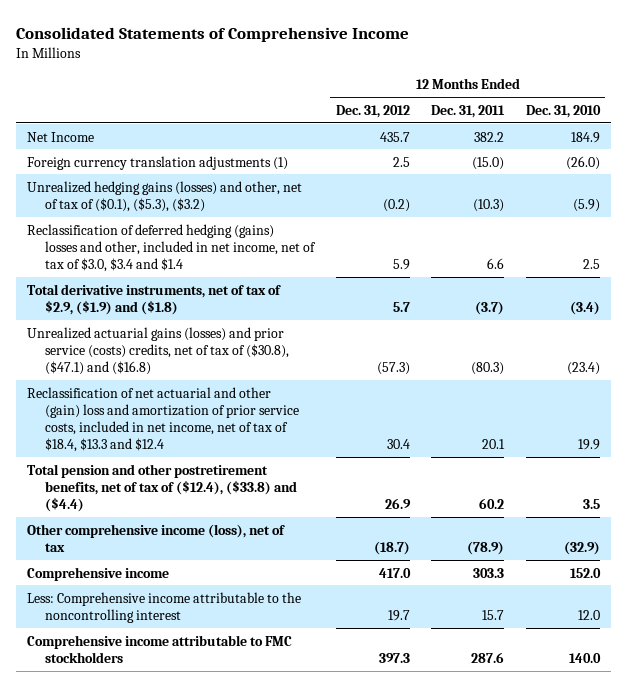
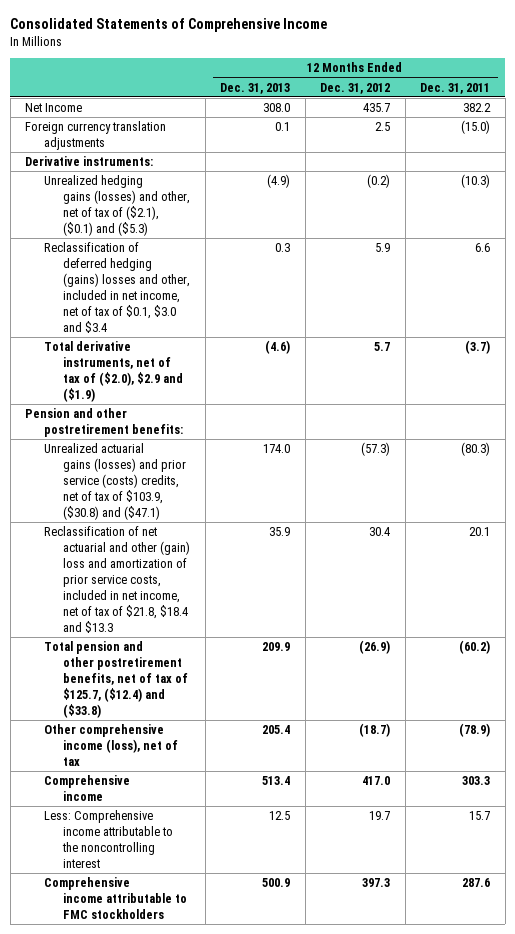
- | 12 Months Ended Dec. 31, 2012 | 12 Months Ended Dec. 31, 2011 | 12 Months Ended Dec. 31, 2010
+ | 12 Months Ended Dec. 31, 2013 | 12 Months Ended Dec. 31, 2012 | 12 Months Ended Dec. 31, 2011
- Foreign currency translation adjustments (1) | 2.5 | (15.0) | (26.0)
- Unrealized hedging gains (losses) and other, net of tax of ($0.1), ($5.3), ($3.2) | (0.2) | (10.3) | (5.9)
- Reclassification of deferred hedging (gains) losses and other, included in net income, net of tax of $3.0, $3.4 and $1.4 | 5.9 | 6.6 | 2.5
- Total derivative instruments, net of tax of $2.9, ($1.9) and ($1.8) | 5.7 | (3.7) | (3.4)
- Unrealized actuarial gains (losses) and prior service (costs) credits, net of tax of ($30.8), ($47.1) and ($16.8) | (57.3) | (80.3) | (23.4)
- Reclassification of net actuarial and other (gain) loss and amortization of prior service costs, included in net income, net of tax of $18.4, $13.3 and $12.4 | 30.4 | 20.1 | 19.9
- Total pension and other postretirement benefits, net of tax of ($12.4), ($33.8) and ($4.4) | 26.9 | 60.2 | 3.5
+ Foreign currency translation adjustments | 0.1 | 2.5 | (15.0)
+ Derivative instruments:
+ Unrealized hedging gains (losses) and other, net of tax of ($2.1), ($0.1) and ($5.3) | (4.9) | (0.2) | (10.3)
+ Reclassification of deferred hedging (gains) losses and other, included in net income, net of tax of $0.1, $3.0 and $3.4 | 0.3 | 5.9 | 6.6
+ Total derivative instruments, net of tax of ($2.0), $2.9 and ($1.9) | (4.6) | 5.7 | (3.7)
+ Pension and other postretirement benefits:
+ Unrealized actuarial gains (losses) and prior service (costs) credits, net of tax of $103.9, ($30.8) and ($47.1) | 174.0 | (57.3) | (80.3)
+ Reclassification of net actuarial and other (gain) loss and amortization of prior service costs, included in net income, net of tax of $21.8, $18.4 and $13.3 | 35.9 | 30.4 | 20.1
+ Total pension and other postretirement benefits, net of tax of $125.7, ($12.4) and ($33.8) | 209.9 | (26.9) | (60.2)

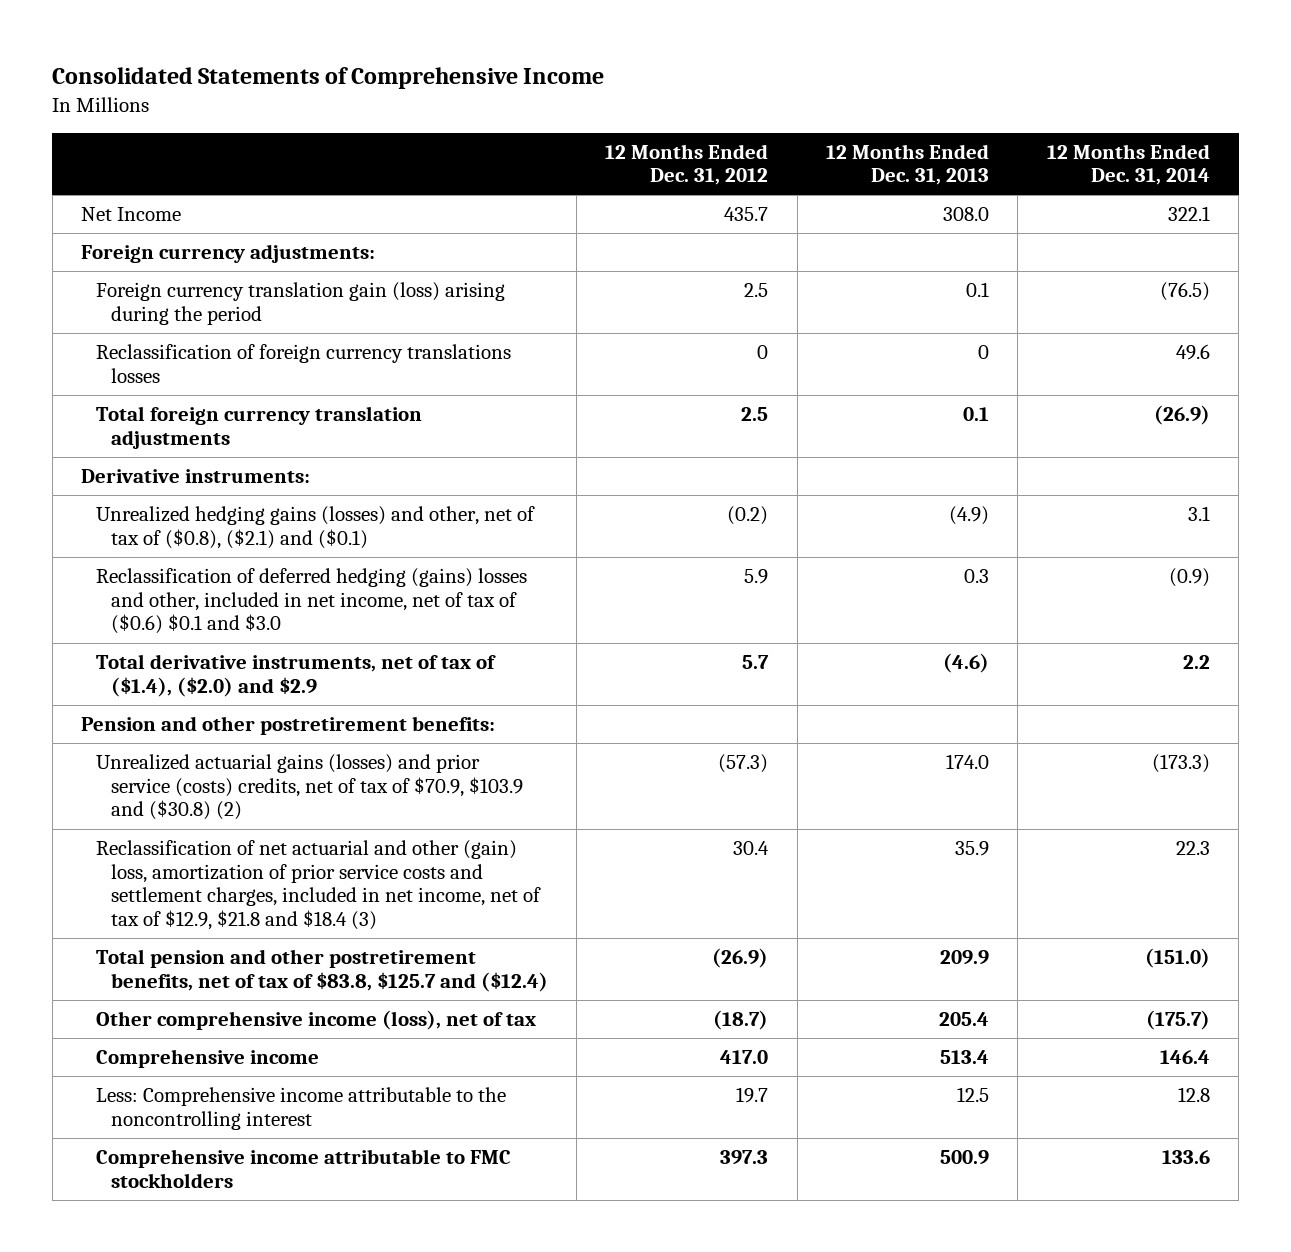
- | 12 Months Ended Dec. 31, 2013 | 12 Months Ended Dec. 31, 2012 | 12 Months Ended Dec. 31, 2011
+ | 12 Months Ended Dec. 31, 2012 | 12 Months Ended Dec. 31, 2013 | 12 Months Ended Dec. 31, 2014
- Foreign currency translation adjustments | 0.1 | 2.5 | (15.0)
+ Foreign currency adjustments:
+ Foreign currency translation gain (loss) arising during the period | 2.5 | 0.1 | (76.5)
+ Reclassification of foreign currency translations losses | 0 | 0 | 49.6
+ Total foreign currency translation adjustments | 2.5 | 0.1 | (26.9)
- Unrealized hedging gains (losses) and other, net of tax of ($2.1), ($0.1) and ($5.3) | (4.9) | (0.2) | (10.3)
- Reclassification of deferred hedging (gains) losses and other, included in net income, net of tax of $0.1, $3.0 and $3.4 | 0.3 | 5.9 | 6.6
- Total derivative instruments, net of tax of ($2.0), $2.9 and ($1.9) | (4.6) | 5.7 | (3.7)
+ Unrealized hedging gains (losses) and other, net of tax of ($0.8), ($2.1) and ($0.1) | (0.2) | (4.9) | 3.1
+ Reclassification of deferred hedging (gains) losses and other, included in net income, net of tax of ($0.6) $0.1 and $3.0 | 5.9 | 0.3 | (0.9)
+ Total derivative instruments, net of tax of ($1.4), ($2.0) and $2.9 | 5.7 | (4.6) | 2.2
- Unrealized actuarial gains (losses) and prior service (costs) credits, net of tax of $103.9, ($30.8) and ($47.1) | 174.0 | (57.3) | (80.3)
- Reclassification of net actuarial and other (gain) loss and amortization of prior service costs, included in net income, net of tax of $21.8, $18.4 and $13.3 | 35.9 | 30.4 | 20.1
- Total pension and other postretirement benefits, net of tax of $125.7, ($12.4) and ($33.8) | 209.9 | (26.9) | (60.2)
+ Unrealized actuarial gains (losses) and prior service (costs) credits, net of tax of $70.9, $103.9 and ($30.8) (2) | (57.3) | 174.0 | (173.3)
+ Reclassification of net actuarial and other (gain) loss, amortization of prior service costs and settlement charges, included in net income, net of tax of $12.9, $21.8 and $18.4 (3) | 30.4 | 35.9 | 22.3
+ Total pension and other postretirement benefits, net of tax of $83.8, $125.7 and ($12.4) | (26.9) | 209.9 | (151.0)

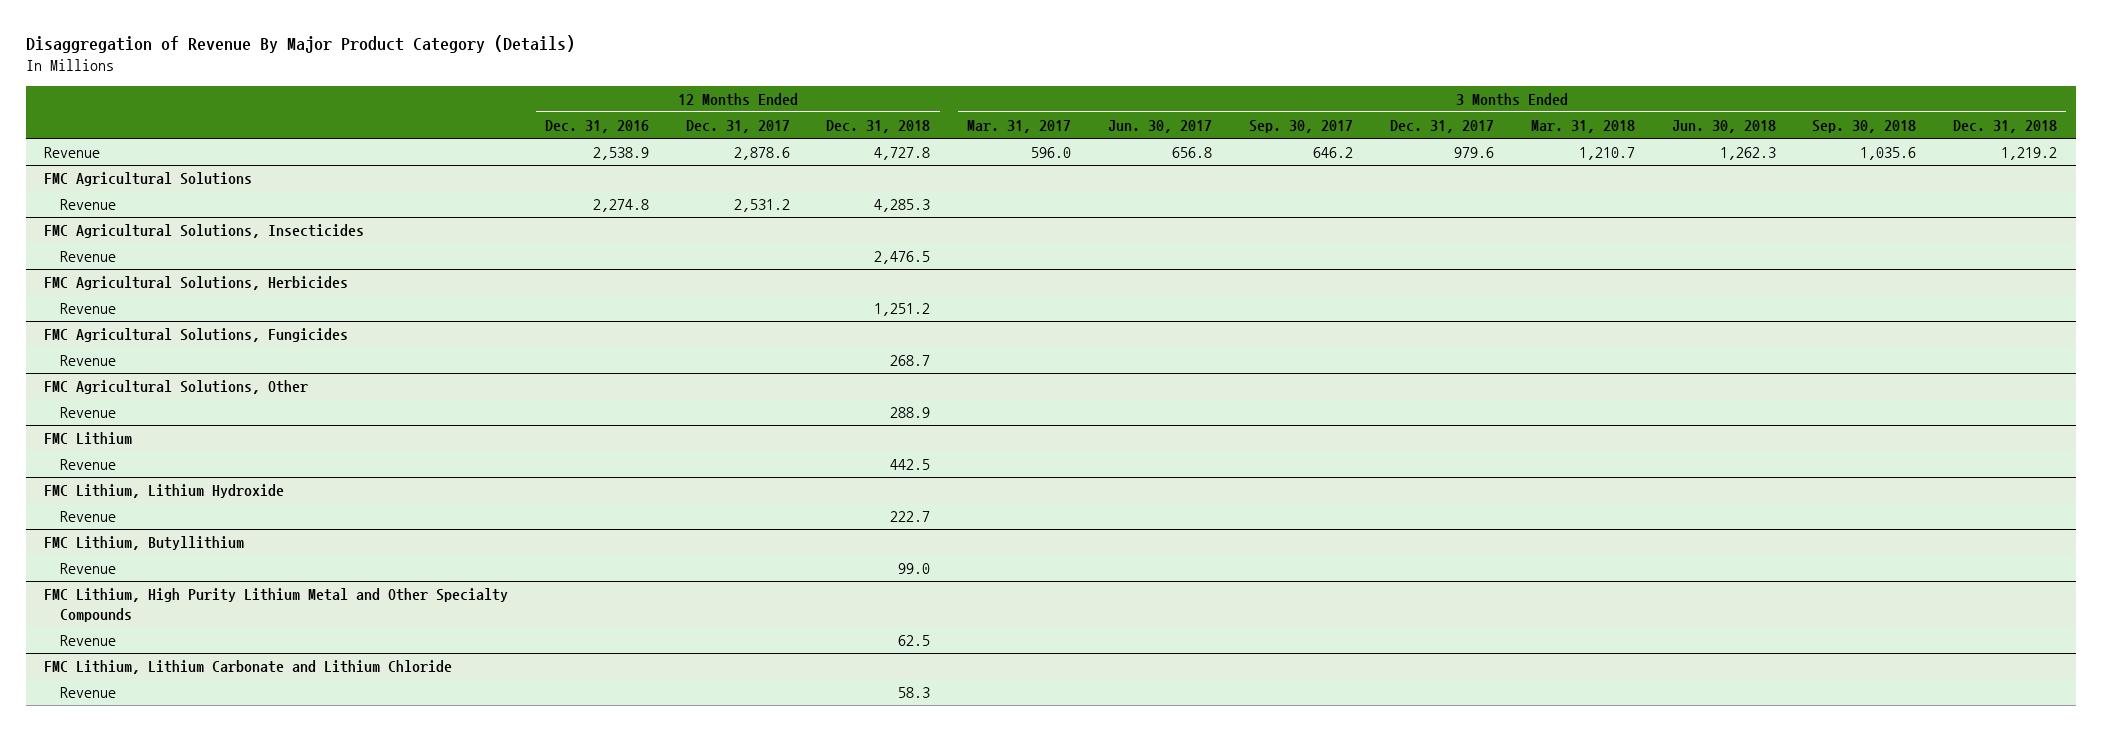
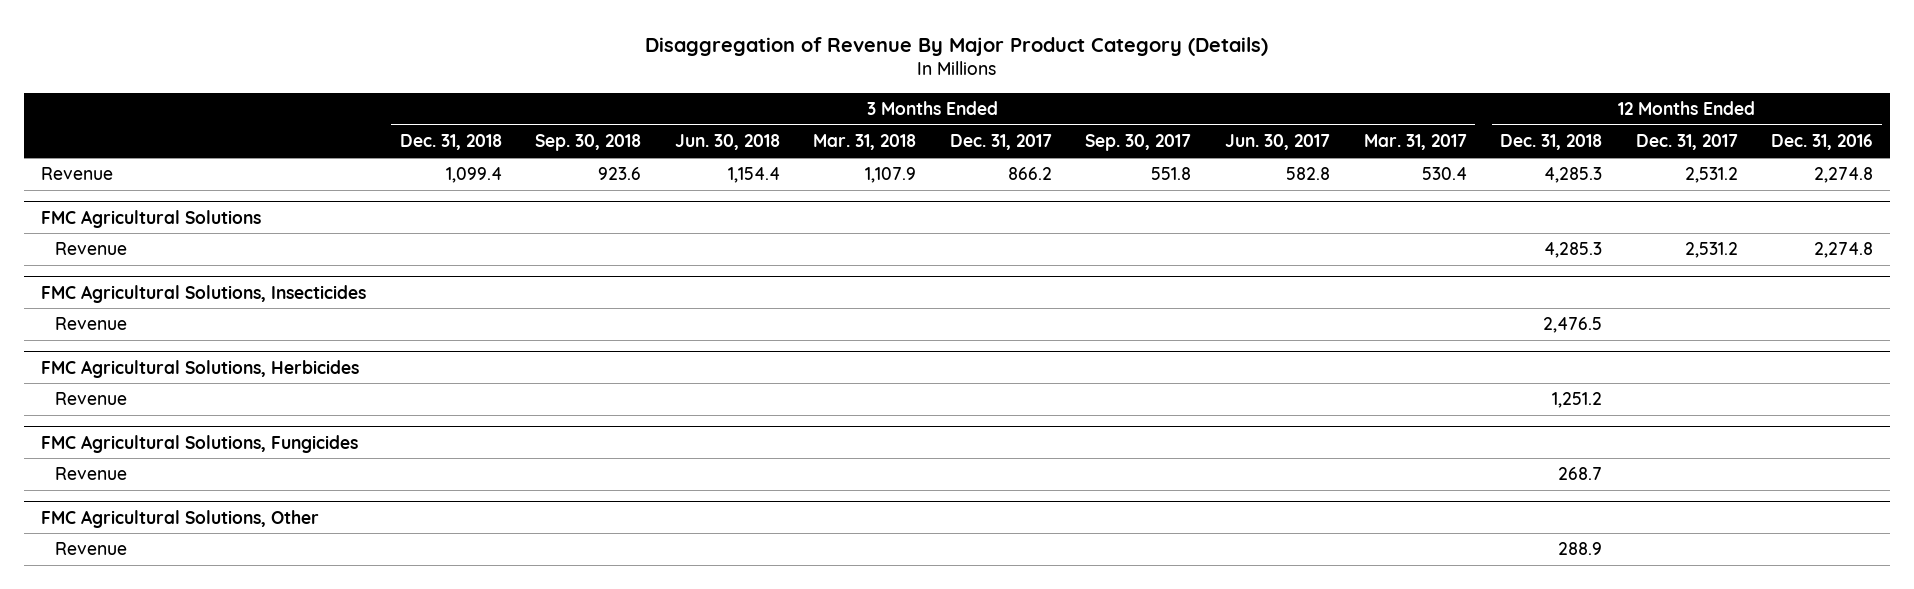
- | 12 Months Ended Dec. 31, 2016 | 12 Months Ended Dec. 31, 2017 | 12 Months Ended Dec. 31, 2018 | 3 Months Ended Mar. 31, 2017 | 3 Months Ended Jun. 30, 2017 | 3 Months Ended Sep. 30, 2017 | 3 Months Ended Dec. 31, 2017 | 3 Months Ended Mar. 31, 2018 | 3 Months Ended Jun. 30, 2018 | 3 Months Ended Sep. 30, 2018 | 3 Months Ended Dec. 31, 2018
+ | 3 Months Ended Dec. 31, 2018 | 3 Months Ended Sep. 30, 2018 | 3 Months Ended Jun. 30, 2018 | 3 Months Ended Mar. 31, 2018 | 3 Months Ended Dec. 31, 2017 | 3 Months Ended Sep. 30, 2017 | 3 Months Ended Jun. 30, 2017 | 3 Months Ended Mar. 31, 2017 | 12 Months Ended Dec. 31, 2018 | 12 Months Ended Dec. 31, 2017 | 12 Months Ended Dec. 31, 2016
- Revenue | 2,538.9 | 2,878.6 | 4,727.8 | 596.0 | 656.8 | 646.2 | 979.6 | 1,210.7 | 1,262.3 | 1,035.6 | 1,219.2
+ Revenue | 1,099.4 | 923.6 | 1,154.4 | 1,107.9 | 866.2 | 551.8 | 582.8 | 530.4 | 4,285.3 | 2,531.2 | 2,274.8
- FMC Lithium
- Revenue | | | 442.5 | | | | | | | |
- FMC Lithium, Lithium Hydroxide
- Revenue | | | 222.7 | | | | | | | |
- FMC Lithium, Butyllithium
- Revenue | | | 99.0 | | | | | | | |
- FMC Lithium, High Purity Lithium Metal and Other Specialty Compounds
- Revenue | | | 62.5 | | | | | | | |
- FMC Lithium, Lithium Carbonate and Lithium Chloride
- Revenue | | | 58.3 | | | | | | | |

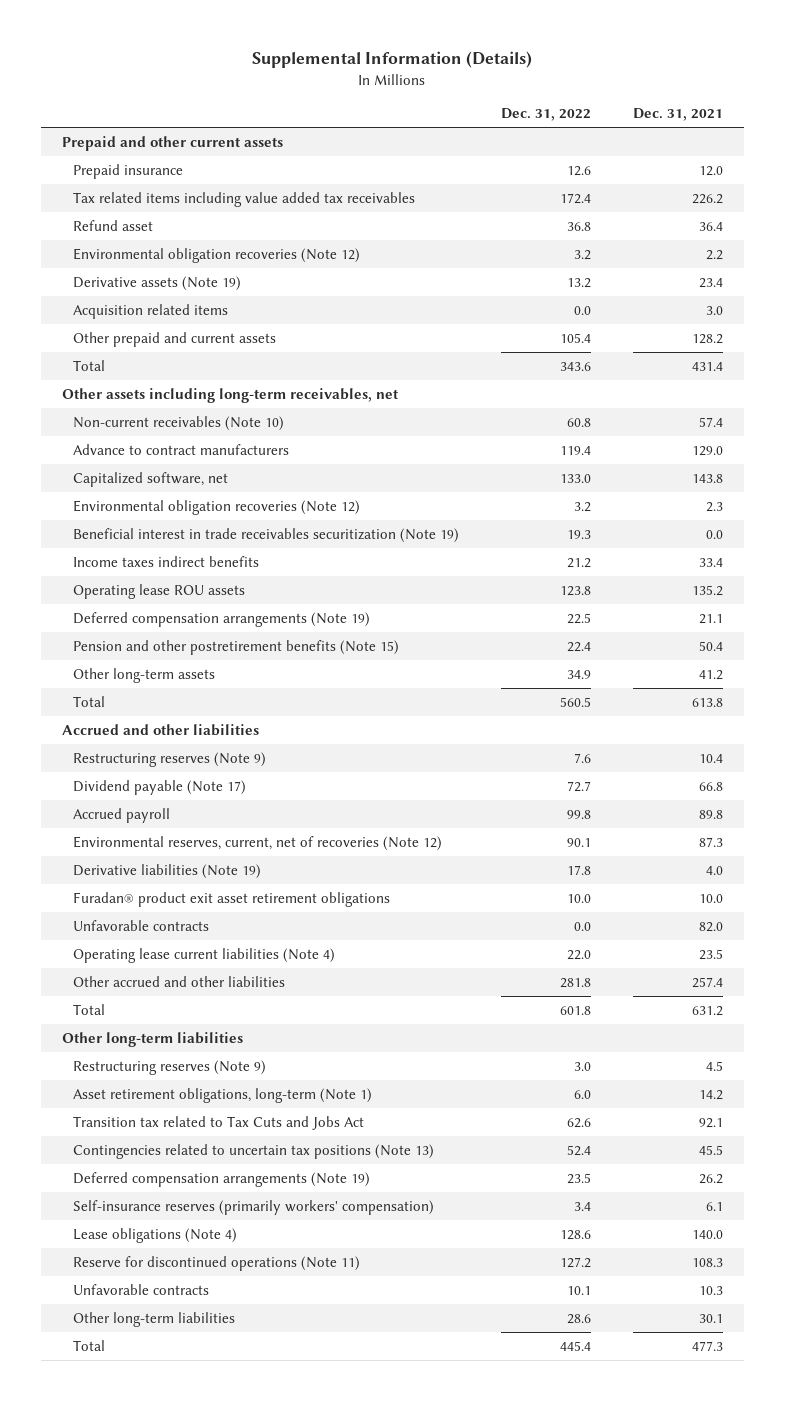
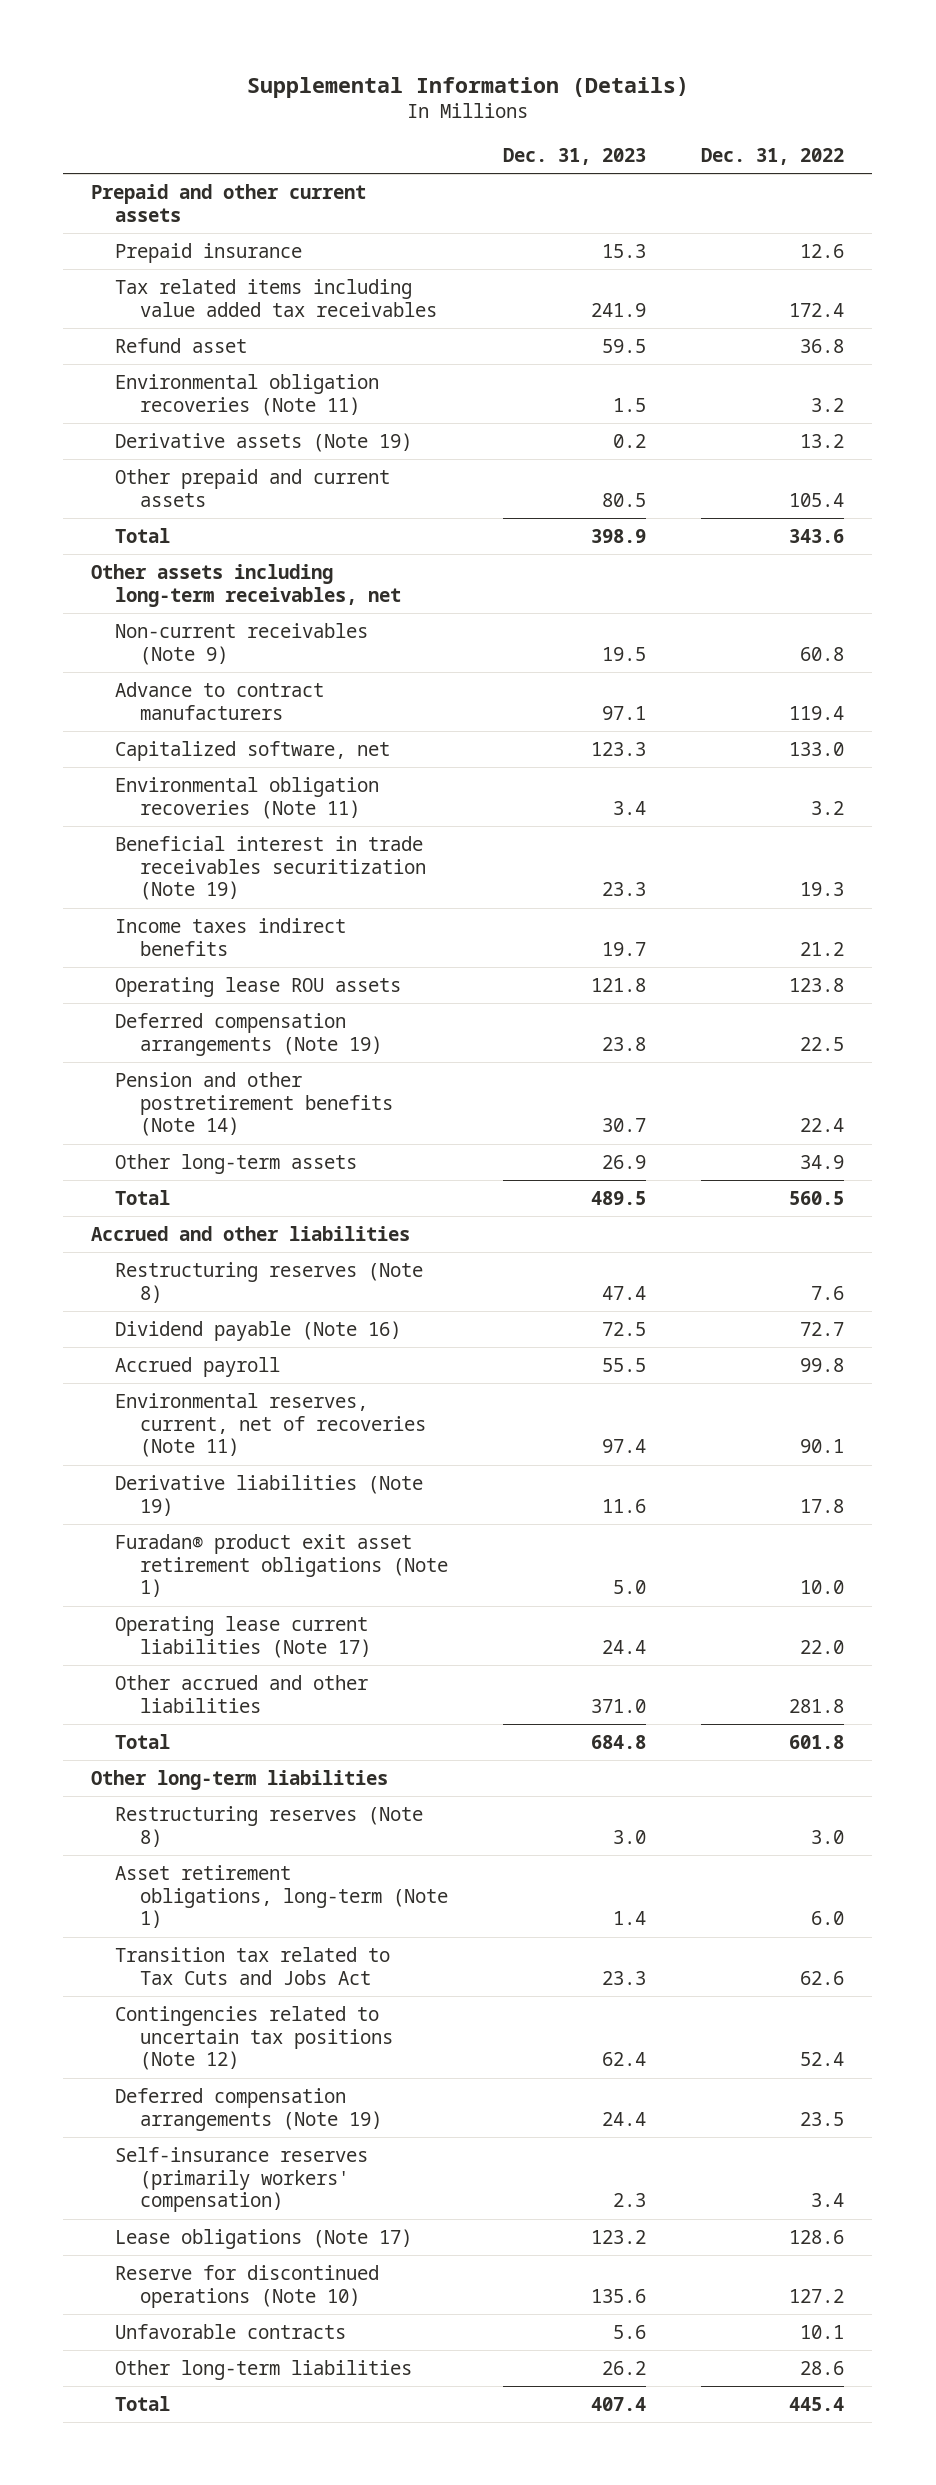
- | Dec. 31, 2022 | Dec. 31, 2021
+ | Dec. 31, 2023 | Dec. 31, 2022
- Environmental obligation recoveries (Note 12) | 3.2 | 2.2
+ Environmental obligation recoveries (Note 11) | 1.5 | 3.2
- Acquisition related items | 0.0 | 3.0
- Non-current receivables (Note 10) | 60.8 | 57.4
+ Non-current receivables (Note 9) | 19.5 | 60.8
- Environmental obligation recoveries (Note 12) | 3.2 | 2.3
+ Environmental obligation recoveries (Note 11) | 3.4 | 3.2
- Pension and other postretirement benefits (Note 15) | 22.4 | 50.4
+ Pension and other postretirement benefits (Note 14) | 30.7 | 22.4
- Restructuring reserves (Note 9) | 7.6 | 10.4
- Dividend payable (Note 17) | 72.7 | 66.8
+ Restructuring reserves (Note 8) | 47.4 | 7.6
+ Dividend payable (Note 16) | 72.5 | 72.7
- Environmental reserves, current, net of recoveries (Note 12) | 90.1 | 87.3
+ Environmental reserves, current, net of recoveries (Note 11) | 97.4 | 90.1
- Furadan® product exit asset retirement obligations | 10.0 | 10.0
- Unfavorable contracts | 0.0 | 82.0
- Operating lease current liabilities (Note 4) | 22.0 | 23.5
+ Furadan® product exit asset retirement obligations (Note 1) | 5.0 | 10.0
+ Operating lease current liabilities (Note 17) | 24.4 | 22.0
- Restructuring reserves (Note 9) | 3.0 | 4.5
+ Restructuring reserves (Note 8) | 3.0 | 3.0
- Contingencies related to uncertain tax positions (Note 13) | 52.4 | 45.5
+ Contingencies related to uncertain tax positions (Note 12) | 62.4 | 52.4
- Lease obligations (Note 4) | 128.6 | 140.0
- Reserve for discontinued operations (Note 11) | 127.2 | 108.3
+ Lease obligations (Note 17) | 123.2 | 128.6
+ Reserve for discontinued operations (Note 10) | 135.6 | 127.2

